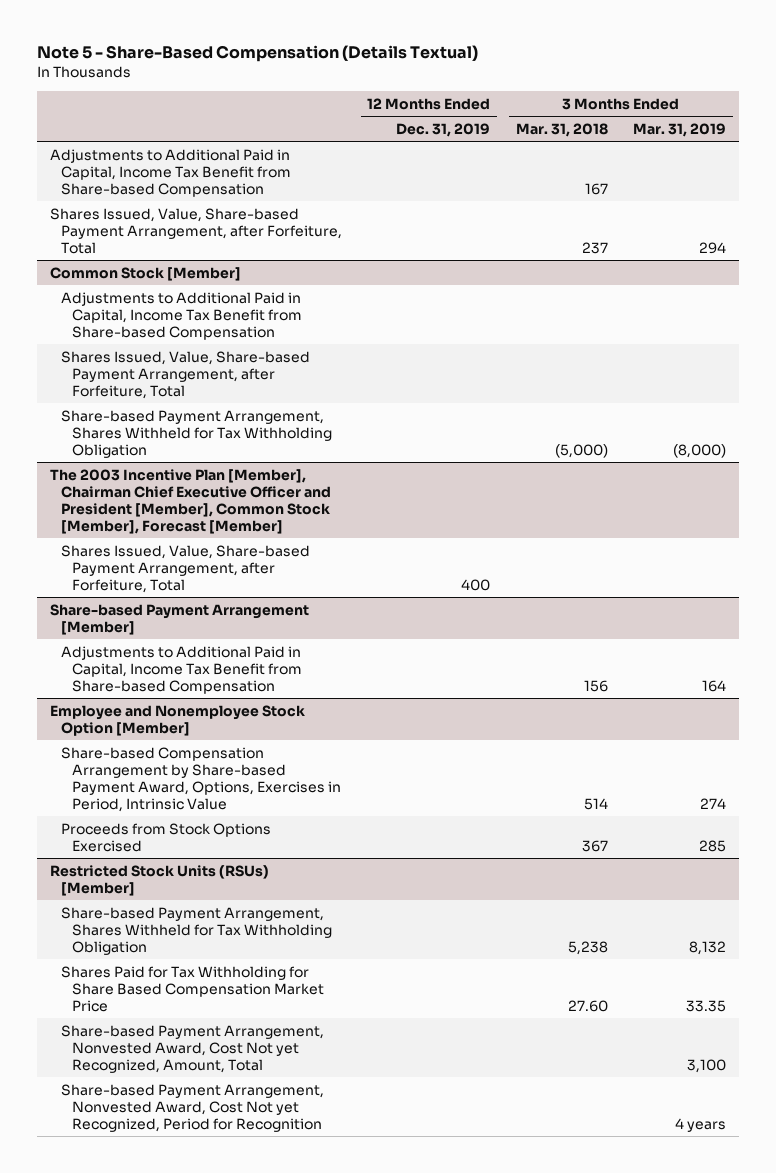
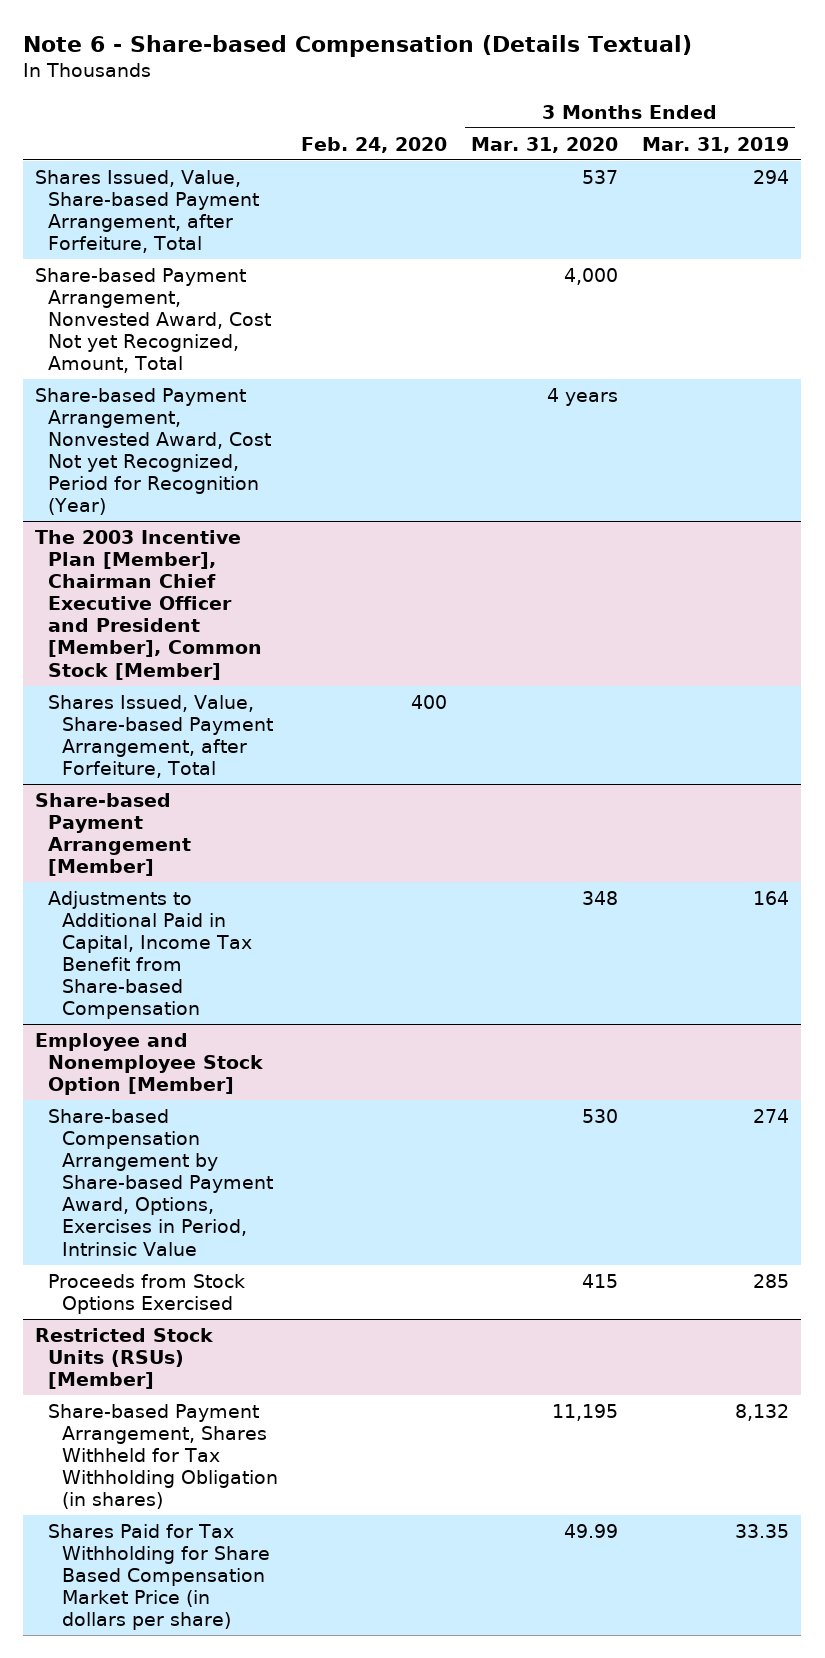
- Note 5 - Share-Based Compensation (Details Textual)
+ Note 6 - Share-based Compensation (Details Textual)
- | 12 Months Ended Dec. 31, 2019 | 3 Months Ended Mar. 31, 2018 | 3 Months Ended Mar. 31, 2019
+ | Feb. 24, 2020 | 3 Months Ended Mar. 31, 2020 | 3 Months Ended Mar. 31, 2019
- Adjustments to Additional Paid in Capital, Income Tax Benefit from Share-based Compensation | | 167 |
- Common Stock [Member]
- Adjustments to Additional Paid in Capital, Income Tax Benefit from Share-based Compensation
- Shares Issued, Value, Share-based Payment Arrangement, after Forfeiture, Total
- Share-based Payment Arrangement, Shares Withheld for Tax Withholding Obligation | | (5,000) | (8,000)
- The 2003 Incentive Plan [Member], Chairman Chief Executive Officer and President [Member], Common Stock [Member], Forecast [Member]
+ Share-based Payment Arrangement, Nonvested Award, Cost Not yet Recognized, Amount, Total | | 4,000 |
+ Share-based Payment Arrangement, Nonvested Award, Cost Not yet Recognized, Period for Recognition (Year) | | 4 years |
+ The 2003 Incentive Plan [Member], Chairman Chief Executive Officer and President [Member], Common Stock [Member]
@ Restricted Stock Units (RSUs) [Member]
- Share-based Payment Arrangement, Shares Withheld for Tax Withholding Obligation | | 5,238 | 8,132
- Shares Paid for Tax Withholding for Share Based Compensation Market Price | | 27.60 | 33.35
- Share-based Payment Arrangement, Nonvested Award, Cost Not yet Recognized, Amount, Total | | | 3,100
- Share-based Payment Arrangement, Nonvested Award, Cost Not yet Recognized, Period for Recognition | | | 4 years
+ Share-based Payment Arrangement, Shares Withheld for Tax Withholding Obligation (in shares) | | 11,195 | 8,132
+ Shares Paid for Tax Withholding for Share Based Compensation Market Price (in dollars per share) | | 49.99 | 33.35

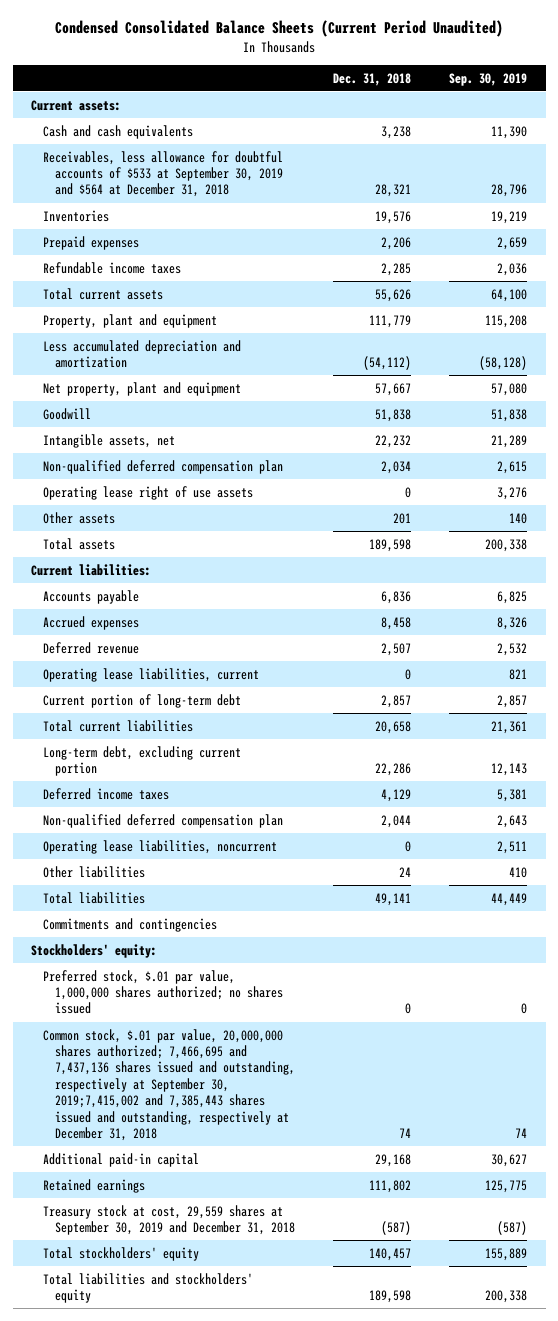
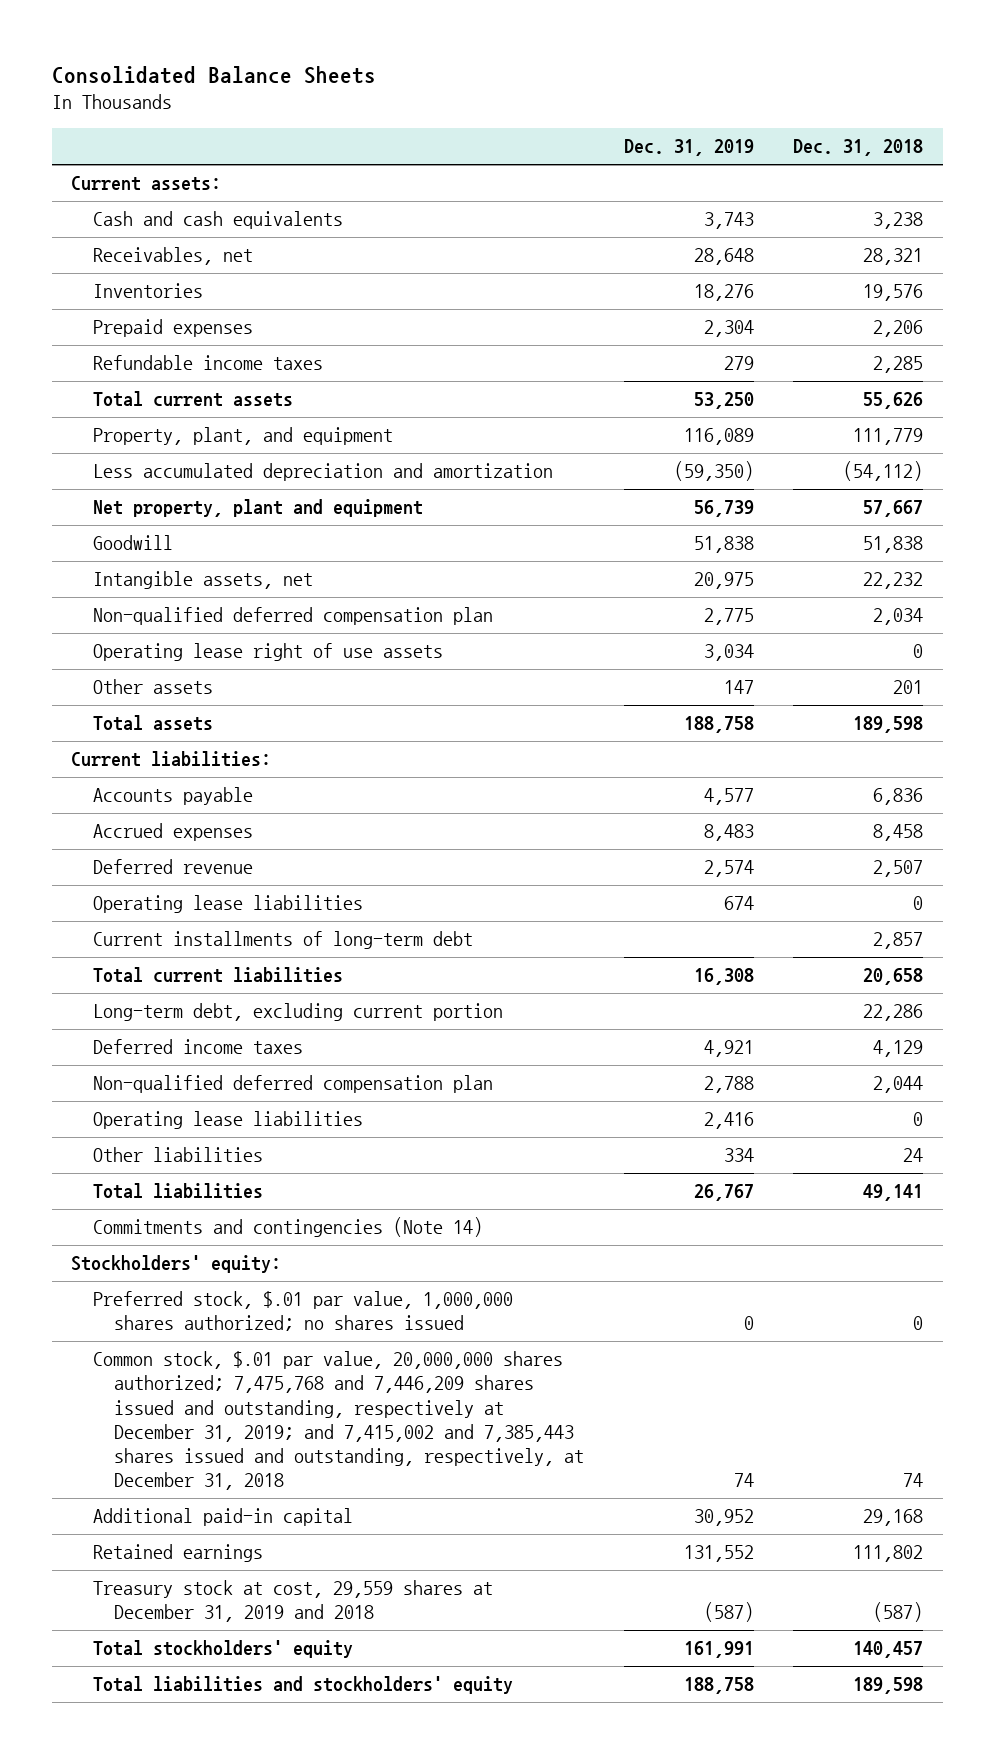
- Condensed Consolidated Balance Sheets (Current Period Unaudited)
+ Consolidated Balance Sheets
- | Dec. 31, 2018 | Sep. 30, 2019
+ | Dec. 31, 2019 | Dec. 31, 2018
- Receivables, less allowance for doubtful accounts of $533 at September 30, 2019 and $564 at December 31, 2018 | 28,321 | 28,796
+ Receivables, net | 28,648 | 28,321
- Property, plant and equipment | 111,779 | 115,208
+ Property, plant, and equipment | 116,089 | 111,779
- Operating lease liabilities, current | 0 | 821
- Current portion of long-term debt | 2,857 | 2,857
+ Operating lease liabilities | 674 | 0
+ Current installments of long-term debt | | 2,857
- Operating lease liabilities, noncurrent | 0 | 2,511
+ Operating lease liabilities | 2,416 | 0
- Commitments and contingencies
+ Commitments and contingencies (Note 14)
- Common stock, $.01 par value, 20,000,000 shares authorized; 7,466,695 and 7,437,136 shares issued and outstanding, respectively at September 30, 2019;7,415,002 and 7,385,443 shares issued and outstanding, respectively at December 31, 2018 | 74 | 74
+ Common stock, $.01 par value, 20,000,000 shares authorized; 7,475,768 and 7,446,209 shares issued and outstanding, respectively at December 31, 2019; and 7,415,002 and 7,385,443 shares issued and outstanding, respectively, at December 31, 2018 | 74 | 74
- Treasury stock at cost, 29,559 shares at September 30, 2019 and December 31, 2018 | (587) | (587)
+ Treasury stock at cost, 29,559 shares at December 31, 2019 and 2018 | (587) | (587)

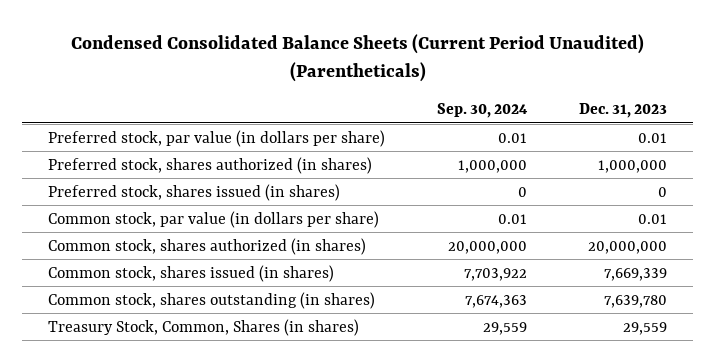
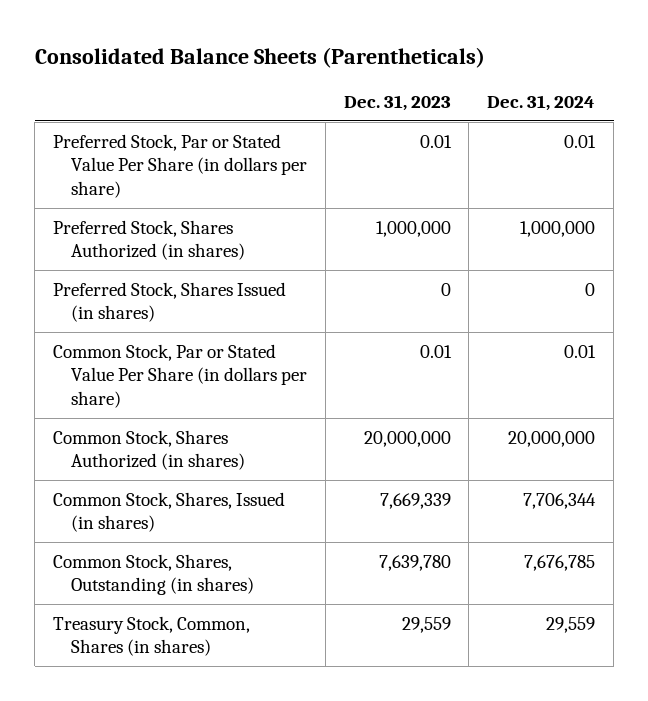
- Condensed Consolidated Balance Sheets (Current Period Unaudited) (Parentheticals)
+ Consolidated Balance Sheets (Parentheticals)
- | Sep. 30, 2024 | Dec. 31, 2023
+ | Dec. 31, 2023 | Dec. 31, 2024
- Preferred stock, par value (in dollars per share) | 0.01 | 0.01
- Preferred stock, shares authorized (in shares) | 1,000,000 | 1,000,000
- Preferred stock, shares issued (in shares) | 0 | 0
- Common stock, par value (in dollars per share) | 0.01 | 0.01
- Common stock, shares authorized (in shares) | 20,000,000 | 20,000,000
- Common stock, shares issued (in shares) | 7,703,922 | 7,669,339
- Common stock, shares outstanding (in shares) | 7,674,363 | 7,639,780
+ Preferred Stock, Par or Stated Value Per Share (in dollars per share) | 0.01 | 0.01
+ Preferred Stock, Shares Authorized (in shares) | 1,000,000 | 1,000,000
+ Preferred Stock, Shares Issued (in shares) | 0 | 0
+ Common Stock, Par or Stated Value Per Share (in dollars per share) | 0.01 | 0.01
+ Common Stock, Shares Authorized (in shares) | 20,000,000 | 20,000,000
+ Common Stock, Shares, Issued (in shares) | 7,669,339 | 7,706,344
+ Common Stock, Shares, Outstanding (in shares) | 7,639,780 | 7,676,785

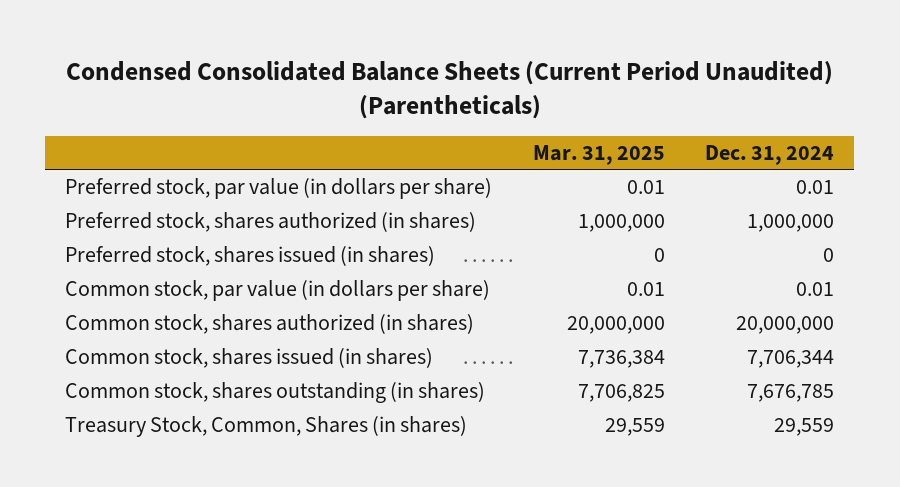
- Consolidated Balance Sheets (Parentheticals)
+ Condensed Consolidated Balance Sheets (Current Period Unaudited) (Parentheticals)
- | Dec. 31, 2023 | Dec. 31, 2024
+ | Mar. 31, 2025 | Dec. 31, 2024
- Preferred Stock, Par or Stated Value Per Share (in dollars per share) | 0.01 | 0.01
- Preferred Stock, Shares Authorized (in shares) | 1,000,000 | 1,000,000
- Preferred Stock, Shares Issued (in shares) | 0 | 0
- Common Stock, Par or Stated Value Per Share (in dollars per share) | 0.01 | 0.01
- Common Stock, Shares Authorized (in shares) | 20,000,000 | 20,000,000
- Common Stock, Shares, Issued (in shares) | 7,669,339 | 7,706,344
- Common Stock, Shares, Outstanding (in shares) | 7,639,780 | 7,676,785
+ Preferred stock, par value (in dollars per share) | 0.01 | 0.01
+ Preferred stock, shares authorized (in shares) | 1,000,000 | 1,000,000
+ Preferred stock, shares issued (in shares) | 0 | 0
+ Common stock, par value (in dollars per share) | 0.01 | 0.01
+ Common stock, shares authorized (in shares) | 20,000,000 | 20,000,000
+ Common stock, shares issued (in shares) | 7,736,384 | 7,706,344
+ Common stock, shares outstanding (in shares) | 7,706,825 | 7,676,785

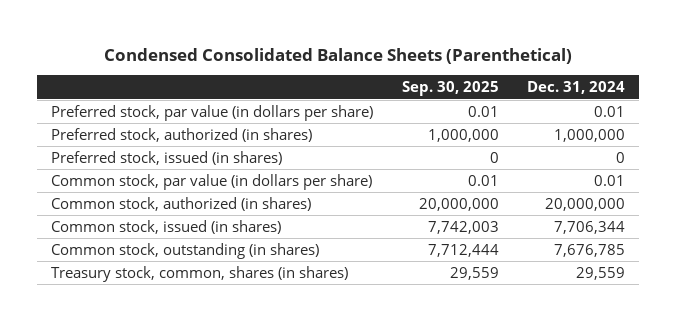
- Condensed Consolidated Balance Sheets (Current Period Unaudited) (Parentheticals)
+ Condensed Consolidated Balance Sheets (Parenthetical)
- | Mar. 31, 2025 | Dec. 31, 2024
+ | Sep. 30, 2025 | Dec. 31, 2024
- Preferred stock, shares authorized (in shares) | 1,000,000 | 1,000,000
- Preferred stock, shares issued (in shares) | 0 | 0
+ Preferred stock, authorized (in shares) | 1,000,000 | 1,000,000
+ Preferred stock, issued (in shares) | 0 | 0
- Common stock, shares authorized (in shares) | 20,000,000 | 20,000,000
- Common stock, shares issued (in shares) | 7,736,384 | 7,706,344
- Common stock, shares outstanding (in shares) | 7,706,825 | 7,676,785
- Treasury Stock, Common, Shares (in shares) | 29,559 | 29,559
+ Common stock, authorized (in shares) | 20,000,000 | 20,000,000
+ Common stock, issued (in shares) | 7,742,003 | 7,706,344
+ Common stock, outstanding (in shares) | 7,712,444 | 7,676,785
+ Treasury stock, common, shares (in shares) | 29,559 | 29,559

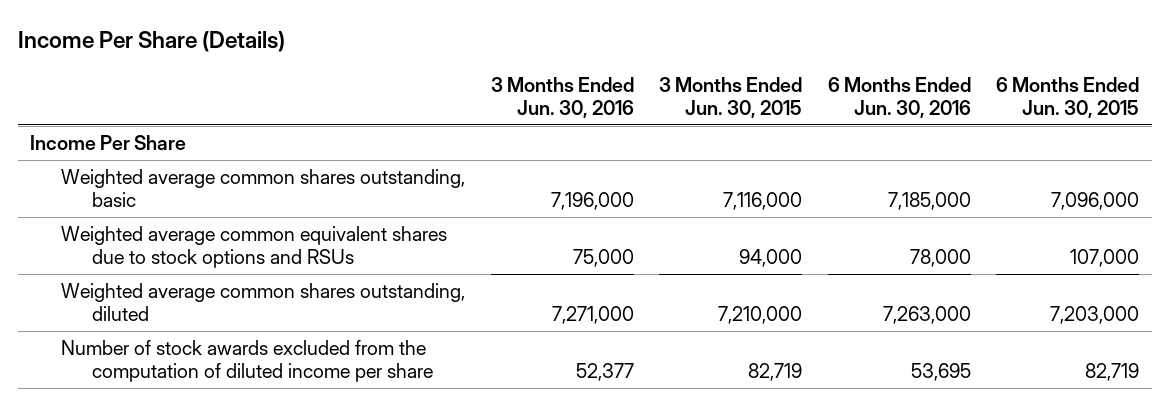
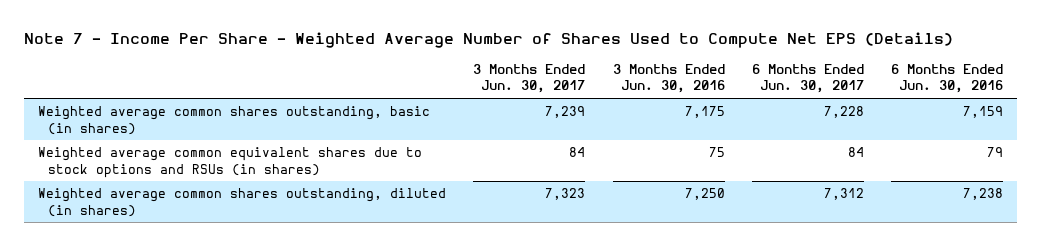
- Income Per Share (Details)
+ Note 7 - Income Per Share - Weighted Average Number of Shares Used to Compute Net EPS (Details)
- | 3 Months Ended Jun. 30, 2016 | 3 Months Ended Jun. 30, 2015 | 6 Months Ended Jun. 30, 2016 | 6 Months Ended Jun. 30, 2015
+ | 3 Months Ended Jun. 30, 2017 | 3 Months Ended Jun. 30, 2016 | 6 Months Ended Jun. 30, 2017 | 6 Months Ended Jun. 30, 2016
- Income Per Share
- Weighted average common shares outstanding, basic | 7,196,000 | 7,116,000 | 7,185,000 | 7,096,000
- Weighted average common equivalent shares due to stock options and RSUs | 75,000 | 94,000 | 78,000 | 107,000
- Weighted average common shares outstanding, diluted | 7,271,000 | 7,210,000 | 7,263,000 | 7,203,000
- Number of stock awards excluded from the computation of diluted income per share | 52,377 | 82,719 | 53,695 | 82,719
+ Weighted average common shares outstanding, basic (in shares) | 7,239 | 7,175 | 7,228 | 7,159
+ Weighted average common equivalent shares due to stock options and RSUs (in shares) | 84 | 75 | 84 | 79
+ Weighted average common shares outstanding, diluted (in shares) | 7,323 | 7,250 | 7,312 | 7,238

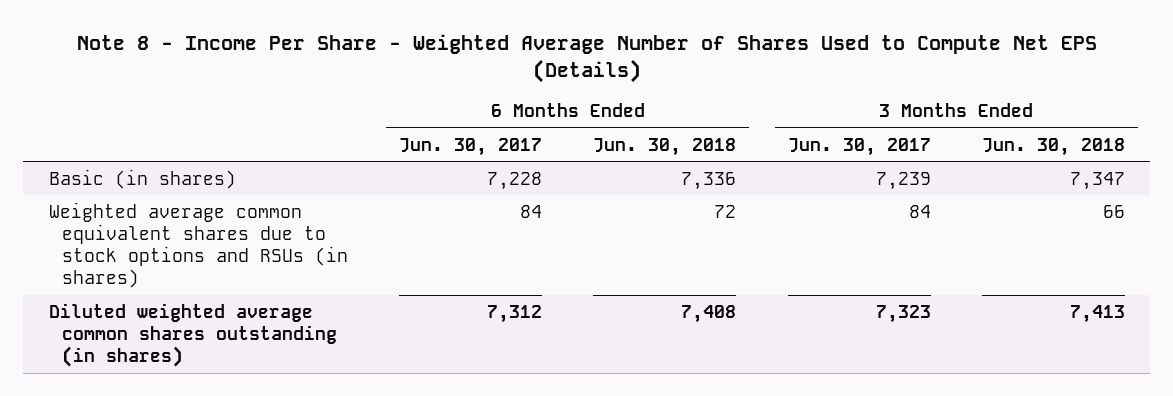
- Note 7 - Income Per Share - Weighted Average Number of Shares Used to Compute Net EPS (Details)
+ Note 8 - Income Per Share - Weighted Average Number of Shares Used to Compute Net EPS (Details)
- | 3 Months Ended Jun. 30, 2017 | 3 Months Ended Jun. 30, 2016 | 6 Months Ended Jun. 30, 2017 | 6 Months Ended Jun. 30, 2016
+ | 6 Months Ended Jun. 30, 2017 | 6 Months Ended Jun. 30, 2018 | 3 Months Ended Jun. 30, 2017 | 3 Months Ended Jun. 30, 2018
- Weighted average common shares outstanding, basic (in shares) | 7,239 | 7,175 | 7,228 | 7,159
+ Basic (in shares) | 7,228 | 7,336 | 7,239 | 7,347
- Weighted average common shares outstanding, diluted (in shares) | 7,323 | 7,250 | 7,312 | 7,238
+ Diluted weighted average common shares outstanding (in shares) | 7,312 | 7,408 | 7,323 | 7,413

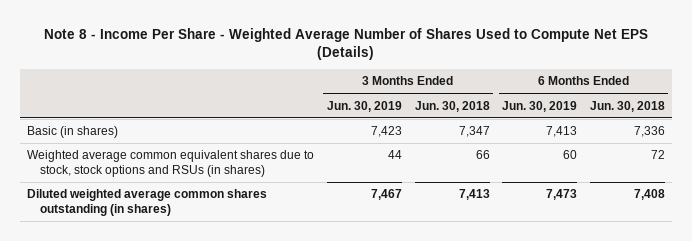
- | 6 Months Ended Jun. 30, 2017 | 6 Months Ended Jun. 30, 2018 | 3 Months Ended Jun. 30, 2017 | 3 Months Ended Jun. 30, 2018
+ | 3 Months Ended Jun. 30, 2019 | 3 Months Ended Jun. 30, 2018 | 6 Months Ended Jun. 30, 2019 | 6 Months Ended Jun. 30, 2018
- Weighted average common equivalent shares due to stock options and RSUs (in shares) | 84 | 72 | 84 | 66
+ Weighted average common equivalent shares due to stock, stock options and RSUs (in shares) | 44 | 66 | 60 | 72

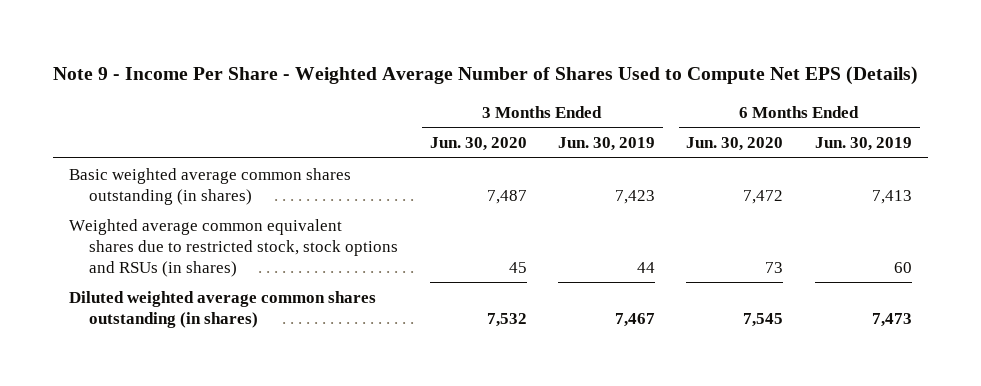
- Note 8 - Income Per Share - Weighted Average Number of Shares Used to Compute Net EPS (Details)
+ Note 9 - Income Per Share - Weighted Average Number of Shares Used to Compute Net EPS (Details)
- | 3 Months Ended Jun. 30, 2019 | 3 Months Ended Jun. 30, 2018 | 6 Months Ended Jun. 30, 2019 | 6 Months Ended Jun. 30, 2018
+ | 3 Months Ended Jun. 30, 2020 | 3 Months Ended Jun. 30, 2019 | 6 Months Ended Jun. 30, 2020 | 6 Months Ended Jun. 30, 2019
- Basic (in shares) | 7,423 | 7,347 | 7,413 | 7,336
- Weighted average common equivalent shares due to stock, stock options and RSUs (in shares) | 44 | 66 | 60 | 72
+ Basic weighted average common shares outstanding (in shares) | 7,487 | 7,423 | 7,472 | 7,413
+ Weighted average common equivalent shares due to restricted stock, stock options and RSUs (in shares) | 45 | 44 | 73 | 60

